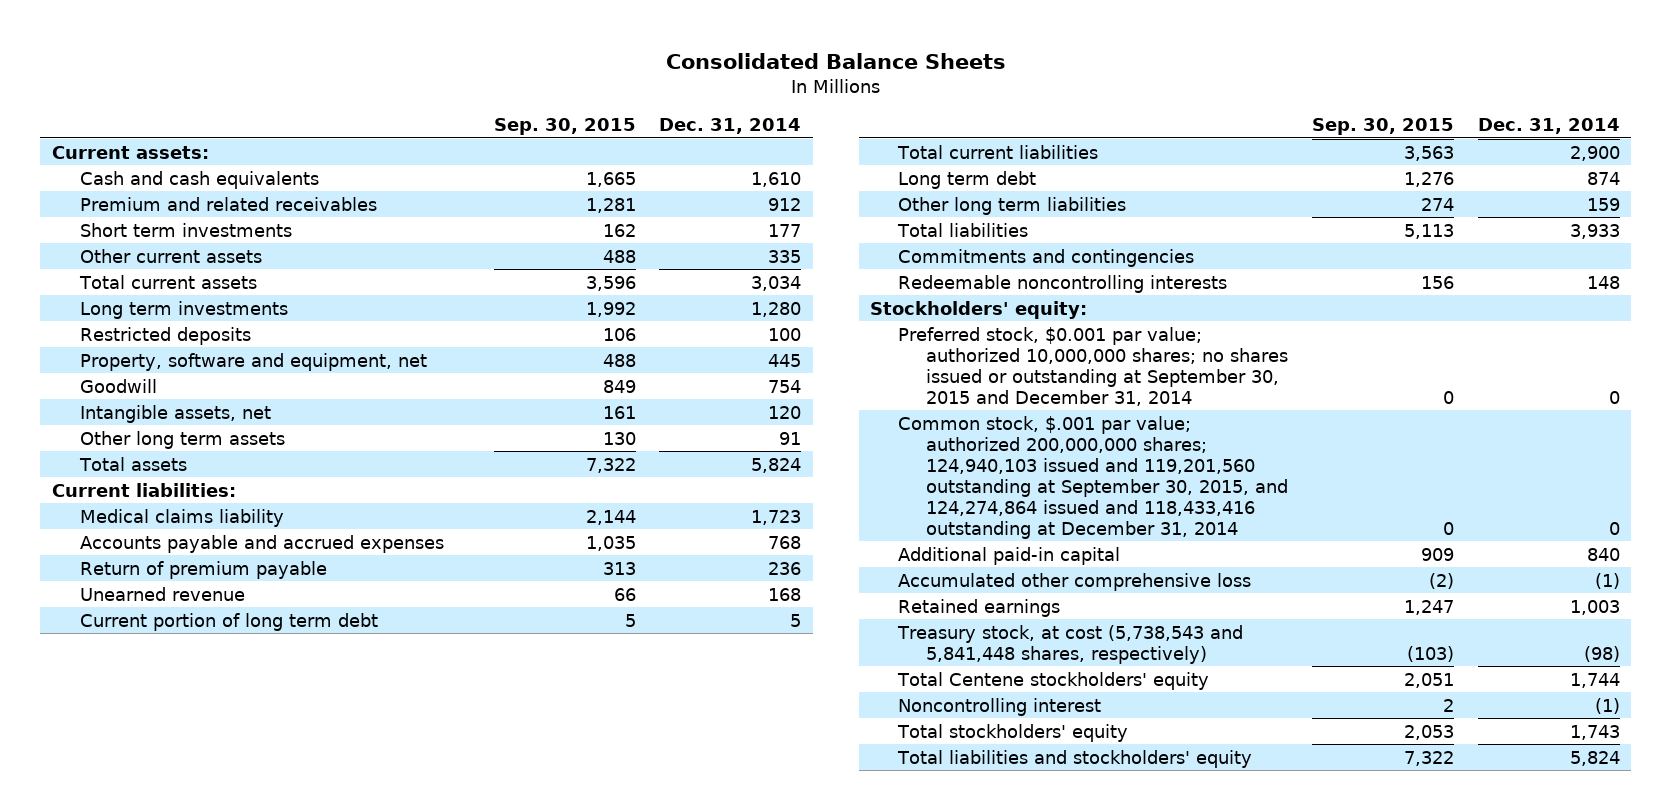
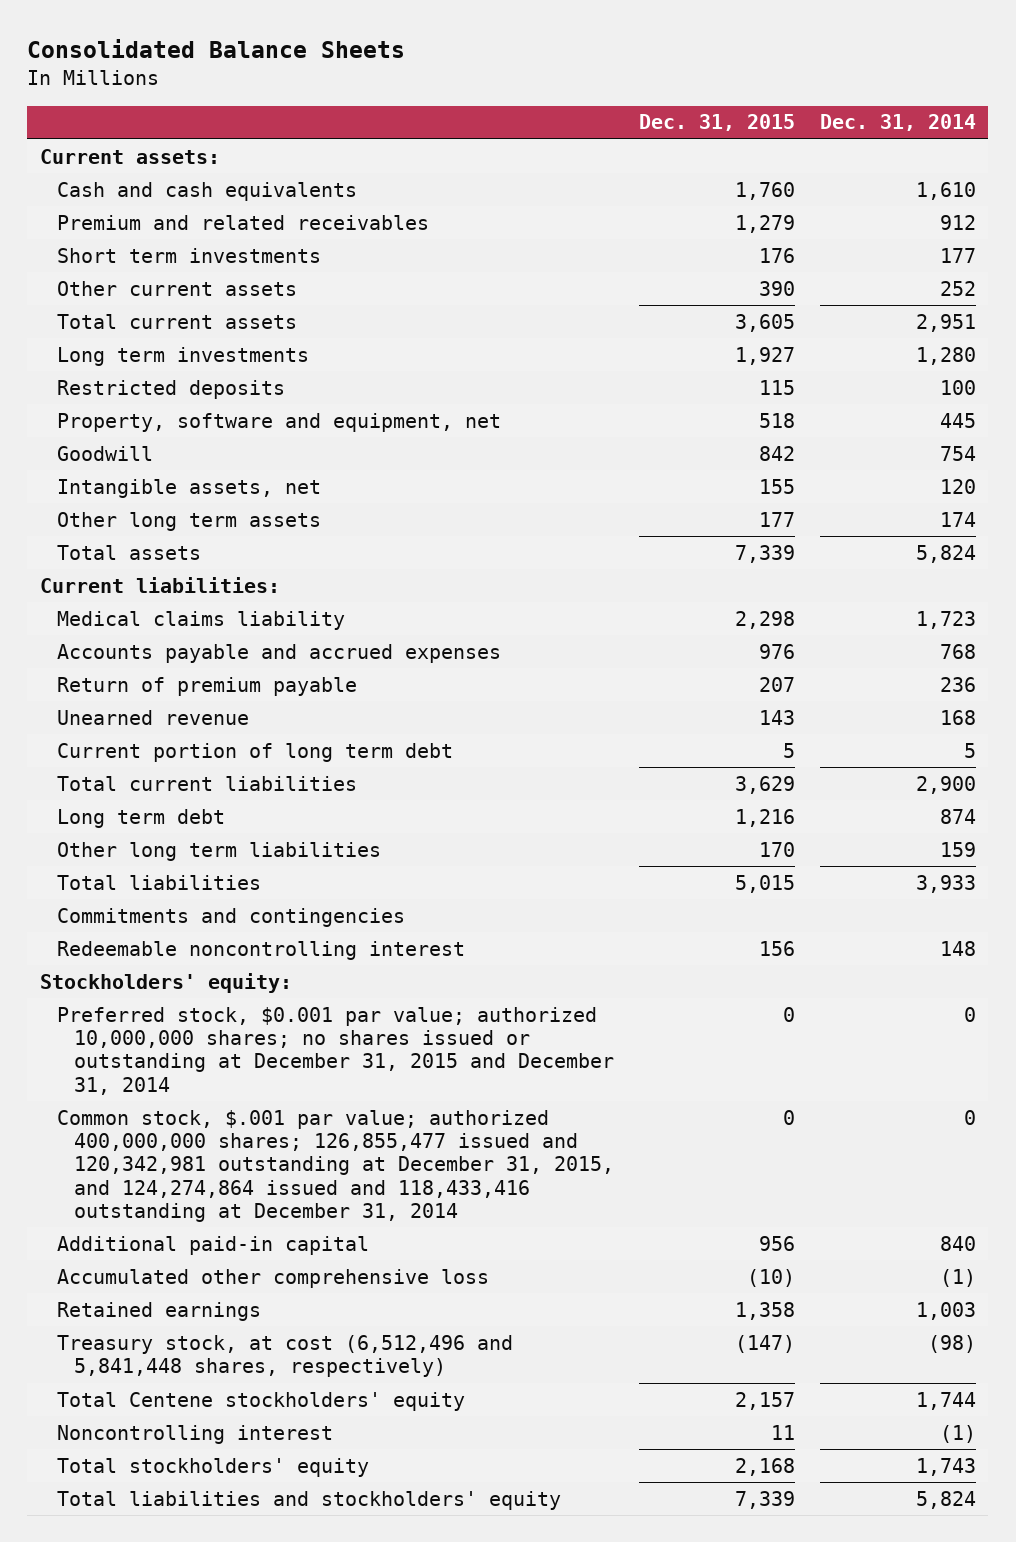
- | Sep. 30, 2015 | Dec. 31, 2014
+ | Dec. 31, 2015 | Dec. 31, 2014
- Other current assets | 488 | 335
- Total current assets | 3,596 | 3,034
+ Other current assets | 390 | 252
+ Total current assets | 3,605 | 2,951
- Other long term assets | 130 | 91
+ Other long term assets | 177 | 174
- Redeemable noncontrolling interests | 156 | 148
+ Redeemable noncontrolling interest | 156 | 148
- Preferred stock, $0.001 par value; authorized 10,000,000 shares; no shares issued or outstanding at September 30, 2015 and December 31, 2014 | 0 | 0
- Common stock, $.001 par value; authorized 200,000,000 shares; 124,940,103 issued and 119,201,560 outstanding at September 30, 2015, and 124,274,864 issued and 118,433,416 outstanding at December 31, 2014 | 0 | 0
+ Preferred stock, $0.001 par value; authorized 10,000,000 shares; no shares issued or outstanding at December 31, 2015 and December 31, 2014 | 0 | 0
+ Common stock, $.001 par value; authorized 400,000,000 shares; 126,855,477 issued and 120,342,981 outstanding at December 31, 2015, and 124,274,864 issued and 118,433,416 outstanding at December 31, 2014 | 0 | 0
- Treasury stock, at cost (5,738,543 and 5,841,448 shares, respectively) | (103) | (98)
+ Treasury stock, at cost (6,512,496 and 5,841,448 shares, respectively) | (147) | (98)

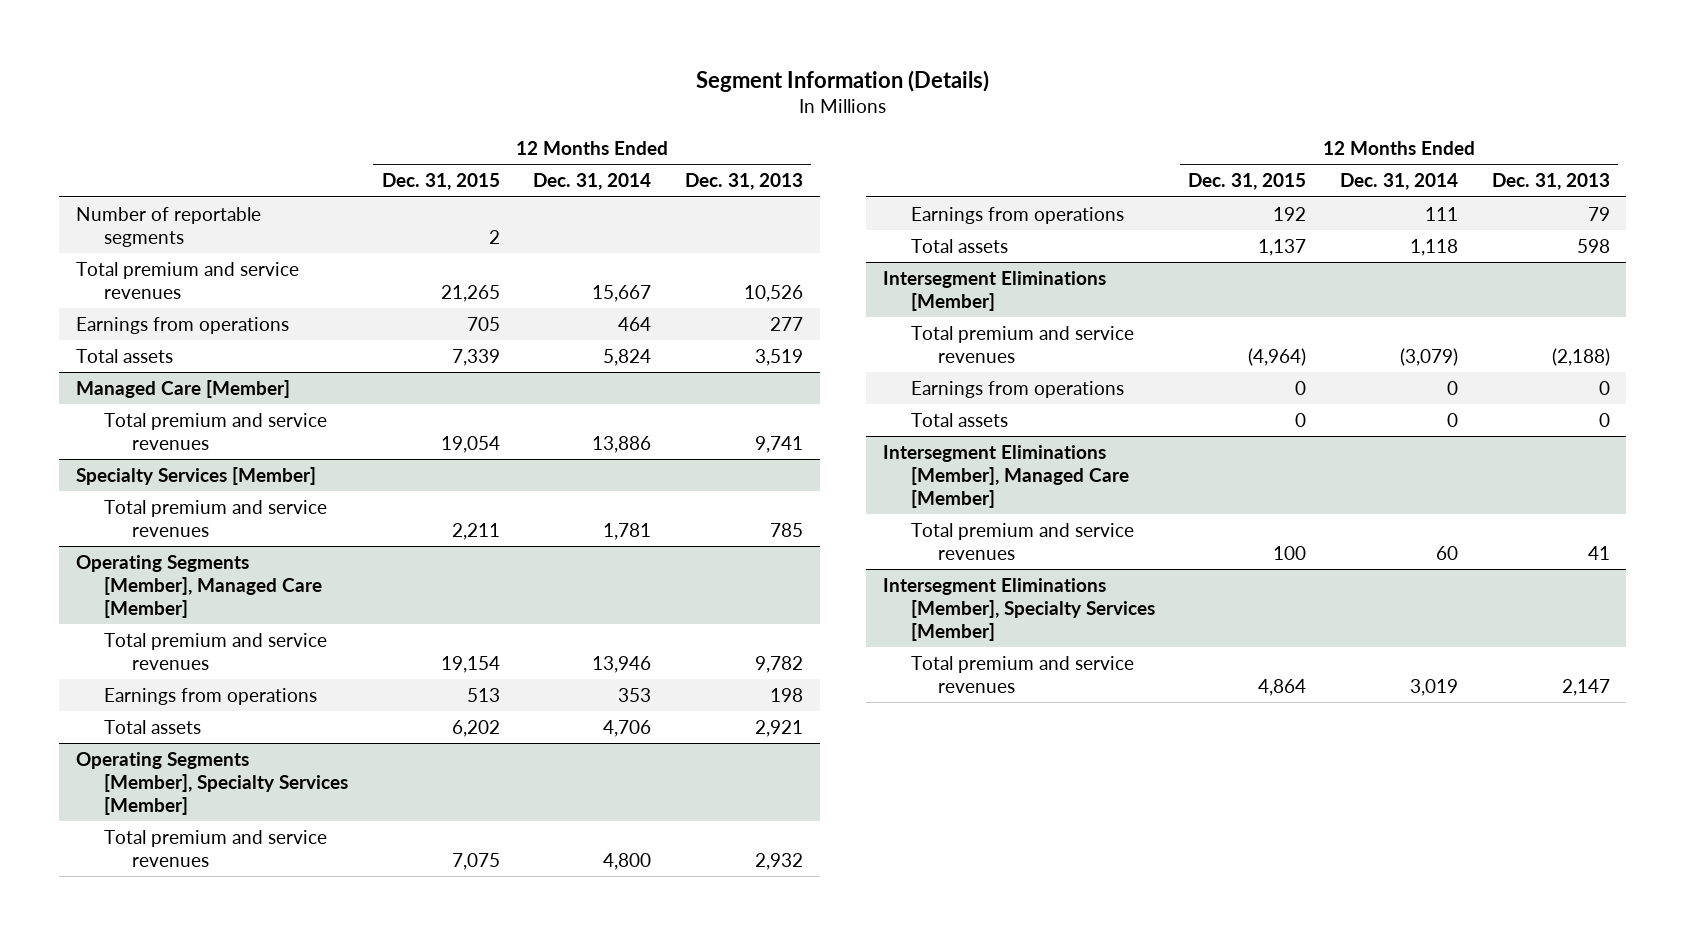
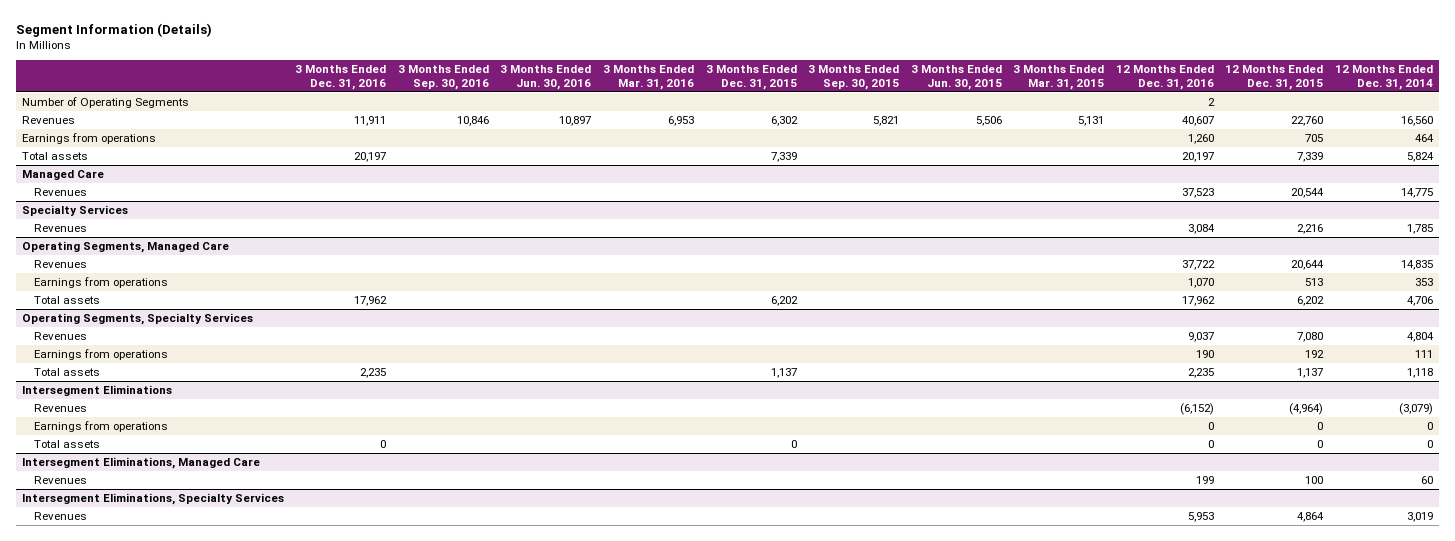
- | 12 Months Ended Dec. 31, 2015 | 12 Months Ended Dec. 31, 2014 | 12 Months Ended Dec. 31, 2013
+ | 3 Months Ended Dec. 31, 2016 | 3 Months Ended Sep. 30, 2016 | 3 Months Ended Jun. 30, 2016 | 3 Months Ended Mar. 31, 2016 | 3 Months Ended Dec. 31, 2015 | 3 Months Ended Sep. 30, 2015 | 3 Months Ended Jun. 30, 2015 | 3 Months Ended Mar. 31, 2015 | 12 Months Ended Dec. 31, 2016 | 12 Months Ended Dec. 31, 2015 | 12 Months Ended Dec. 31, 2014
- Number of reportable segments | 2 | |
- Total premium and service revenues | 21,265 | 15,667 | 10,526
+ Number of Operating Segments | | | | | | | | | 2 | |
+ Revenues | 11,911 | 10,846 | 10,897 | 6,953 | 6,302 | 5,821 | 5,506 | 5,131 | 40,607 | 22,760 | 16,560
- Managed Care [Member]
- Total premium and service revenues | 19,054 | 13,886 | 9,741
- Specialty Services [Member]
- Total premium and service revenues | 2,211 | 1,781 | 785
- Operating Segments [Member], Managed Care [Member]
- Total premium and service revenues | 19,154 | 13,946 | 9,782
+ Managed Care
+ Revenues | | | | | | | | | 37,523 | 20,544 | 14,775
+ Specialty Services
+ Revenues | | | | | | | | | 3,084 | 2,216 | 1,785
+ Operating Segments, Managed Care
+ Revenues | | | | | | | | | 37,722 | 20,644 | 14,835
- Operating Segments [Member], Specialty Services [Member]
- Total premium and service revenues | 7,075 | 4,800 | 2,932
+ Operating Segments, Specialty Services
+ Revenues | | | | | | | | | 9,037 | 7,080 | 4,804
- Intersegment Eliminations [Member]
- Total premium and service revenues | (4,964) | (3,079) | (2,188)
+ Intersegment Eliminations
+ Revenues | | | | | | | | | (6,152) | (4,964) | (3,079)
- Intersegment Eliminations [Member], Managed Care [Member]
- Total premium and service revenues | 100 | 60 | 41
- Intersegment Eliminations [Member], Specialty Services [Member]
- Total premium and service revenues | 4,864 | 3,019 | 2,147
+ Intersegment Eliminations, Managed Care
+ Revenues | | | | | | | | | 199 | 100 | 60
+ Intersegment Eliminations, Specialty Services
+ Revenues | | | | | | | | | 5,953 | 4,864 | 3,019

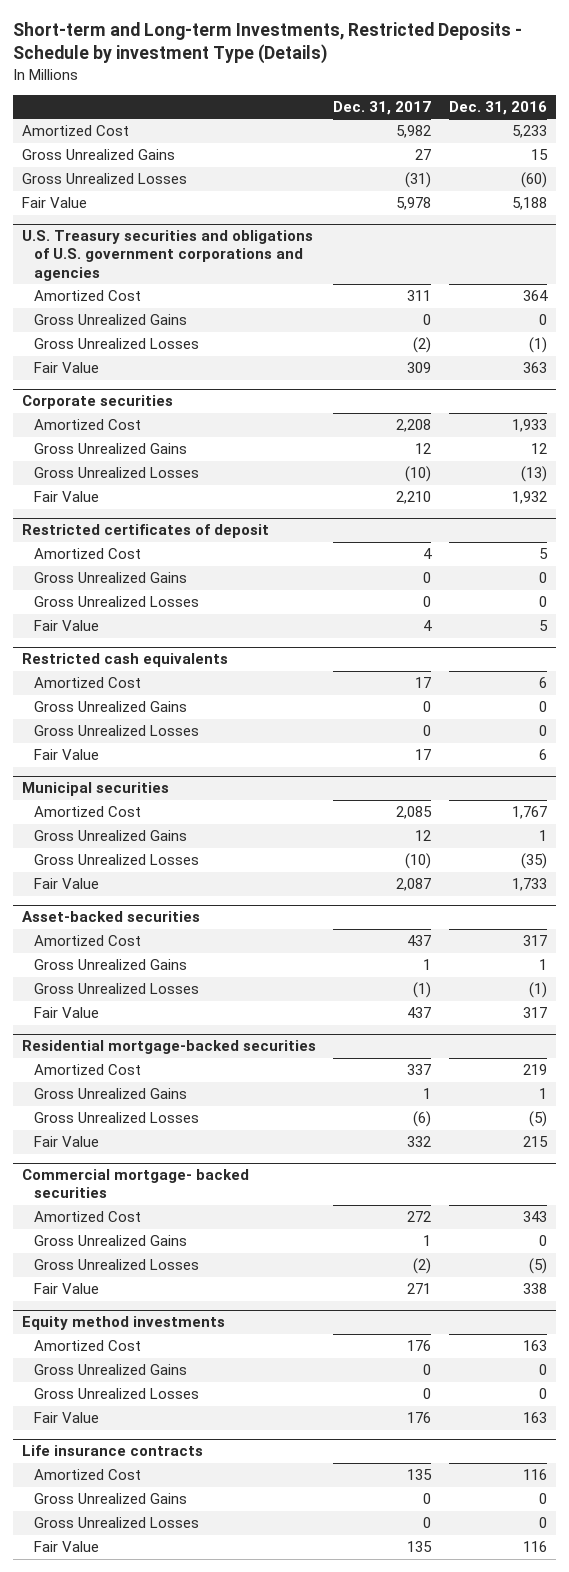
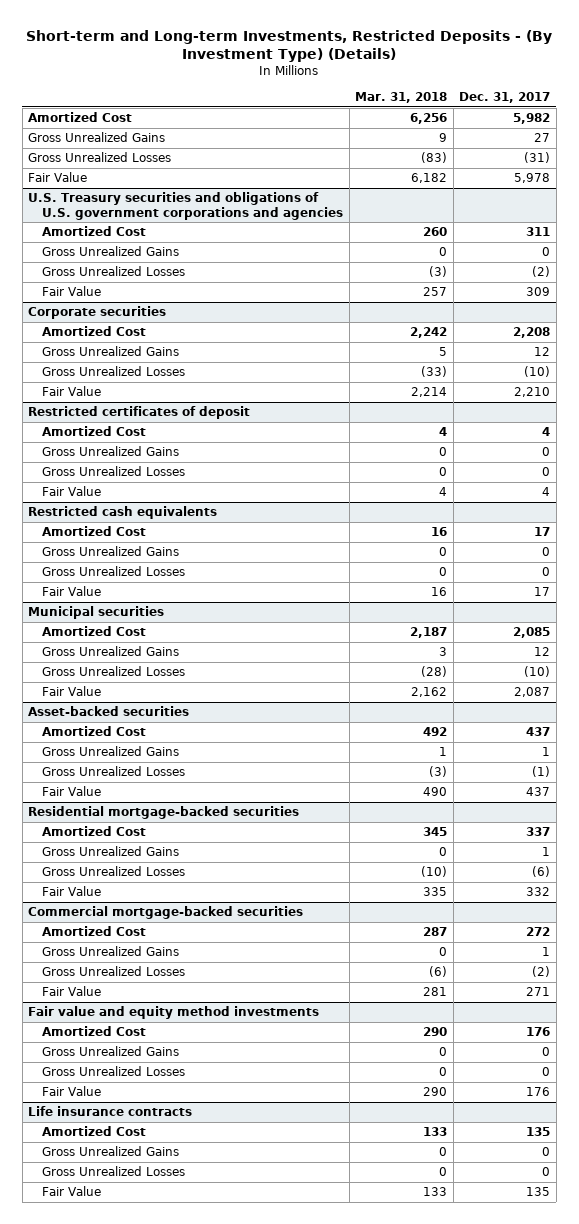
- Short-term and Long-term Investments, Restricted Deposits - Schedule by investment Type (Details)
+ Short-term and Long-term Investments, Restricted Deposits - (By Investment Type) (Details)
- | Dec. 31, 2017 | Dec. 31, 2016
+ | Mar. 31, 2018 | Dec. 31, 2017
- Commercial mortgage- backed securities
+ Commercial mortgage-backed securities
- Equity method investments
+ Fair value and equity method investments

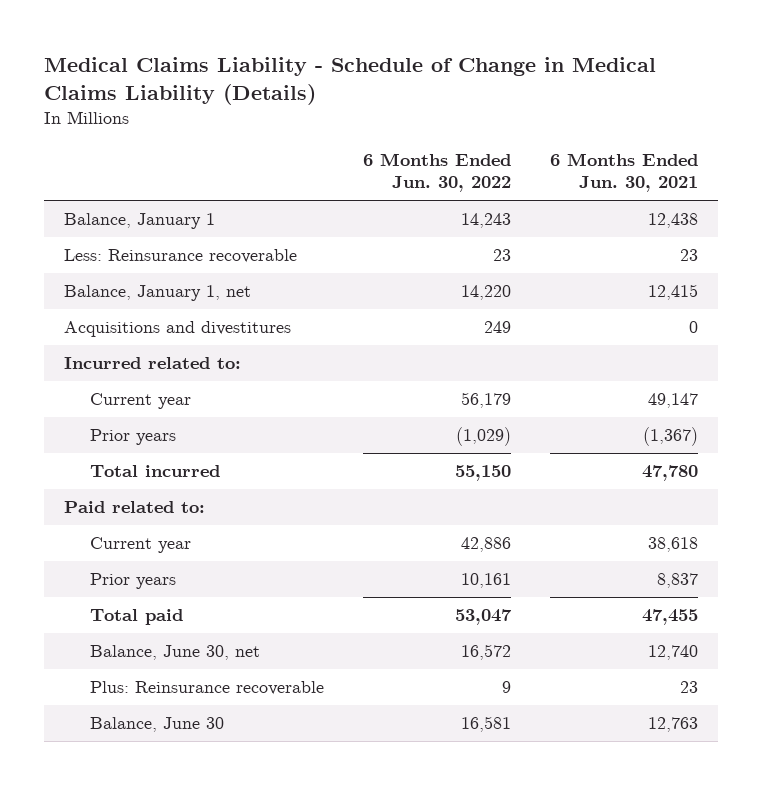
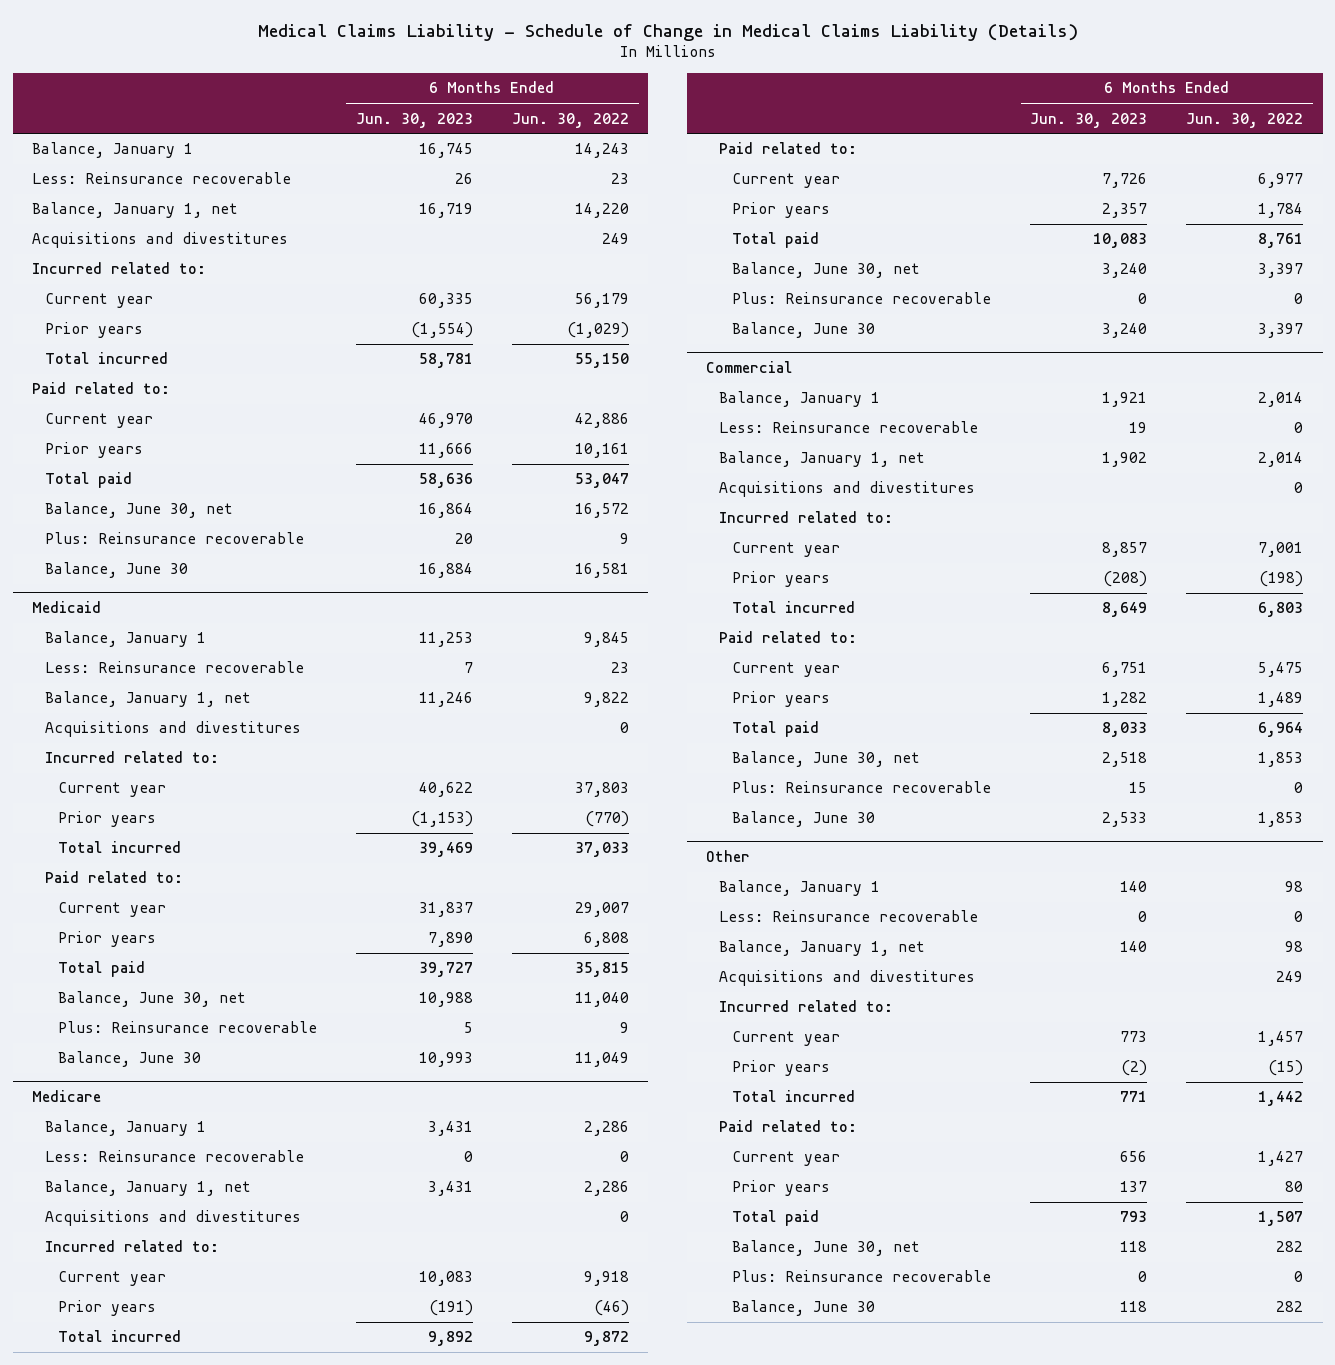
- | 6 Months Ended Jun. 30, 2022 | 6 Months Ended Jun. 30, 2021
+ | 6 Months Ended Jun. 30, 2023 | 6 Months Ended Jun. 30, 2022
+ Medicaid
+ Balance, January 1 | 11,253 | 9,845
+ Less: Reinsurance recoverable | 7 | 23
+ Balance, January 1, net | 11,246 | 9,822
+ Acquisitions and divestitures | | 0
+ Incurred related to:
+ Current year | 40,622 | 37,803
+ Prior years | (1,153) | (770)
+ Total incurred | 39,469 | 37,033
+ Paid related to:
+ Current year | 31,837 | 29,007
+ Prior years | 7,890 | 6,808
+ Total paid | 39,727 | 35,815
+ Balance, June 30, net | 10,988 | 11,040
+ Plus: Reinsurance recoverable | 5 | 9
+ Balance, June 30 | 10,993 | 11,049
+ Medicare
+ Balance, January 1 | 3,431 | 2,286
+ Less: Reinsurance recoverable | 0 | 0
+ Balance, January 1, net | 3,431 | 2,286
+ Acquisitions and divestitures | | 0
+ Incurred related to:
+ Current year | 10,083 | 9,918
+ Prior years | (191) | (46)
+ Total incurred | 9,892 | 9,872
+ Paid related to:
+ Current year | 7,726 | 6,977
+ Prior years | 2,357 | 1,784
+ Total paid | 10,083 | 8,761
+ Balance, June 30, net | 3,240 | 3,397
+ Plus: Reinsurance recoverable | 0 | 0
+ Balance, June 30 | 3,240 | 3,397
+ Commercial
+ Balance, January 1 | 1,921 | 2,014
+ Less: Reinsurance recoverable | 19 | 0
+ Balance, January 1, net | 1,902 | 2,014
+ Acquisitions and divestitures | | 0
+ Incurred related to:
+ Current year | 8,857 | 7,001
+ Prior years | (208) | (198)
+ Total incurred | 8,649 | 6,803
+ Paid related to:
+ Current year | 6,751 | 5,475
+ Prior years | 1,282 | 1,489
+ Total paid | 8,033 | 6,964
+ Balance, June 30, net | 2,518 | 1,853
+ Plus: Reinsurance recoverable | 15 | 0
+ Balance, June 30 | 2,533 | 1,853
+ Other
+ Balance, January 1 | 140 | 98
+ Less: Reinsurance recoverable | 0 | 0
+ Balance, January 1, net | 140 | 98
+ Acquisitions and divestitures | | 249
+ Incurred related to:
+ Current year | 773 | 1,457
+ Prior years | (2) | (15)
+ Total incurred | 771 | 1,442
+ Paid related to:
+ Current year | 656 | 1,427
+ Prior years | 137 | 80
+ Total paid | 793 | 1,507
+ Balance, June 30, net | 118 | 282
+ Plus: Reinsurance recoverable | 0 | 0
+ Balance, June 30 | 118 | 282

